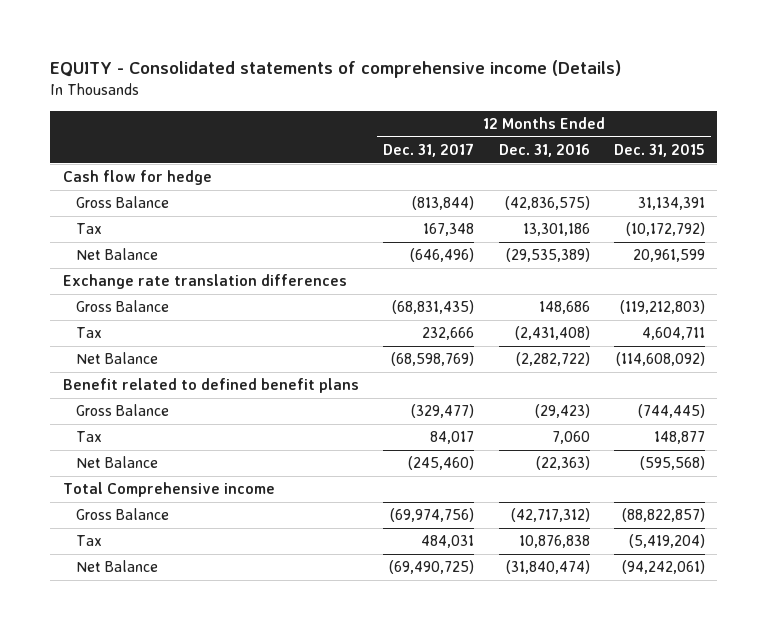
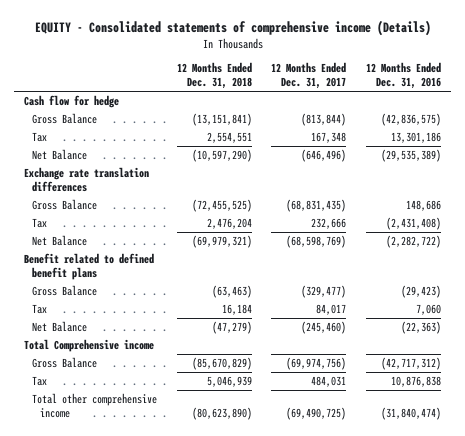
- | 12 Months Ended Dec. 31, 2017 | 12 Months Ended Dec. 31, 2016 | 12 Months Ended Dec. 31, 2015
+ | 12 Months Ended Dec. 31, 2018 | 12 Months Ended Dec. 31, 2017 | 12 Months Ended Dec. 31, 2016
- Net Balance | (69,490,725) | (31,840,474) | (94,242,061)
+ Total other comprehensive income | (80,623,890) | (69,490,725) | (31,840,474)

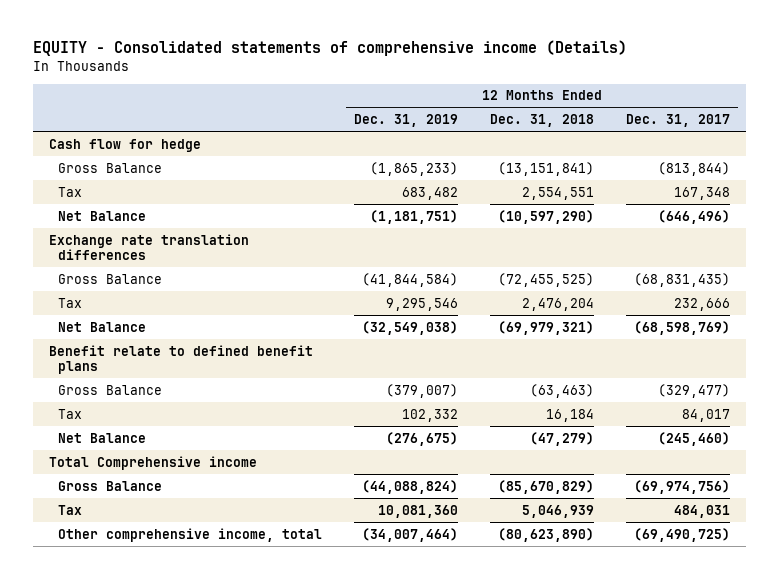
- | 12 Months Ended Dec. 31, 2018 | 12 Months Ended Dec. 31, 2017 | 12 Months Ended Dec. 31, 2016
+ | 12 Months Ended Dec. 31, 2019 | 12 Months Ended Dec. 31, 2018 | 12 Months Ended Dec. 31, 2017
- Benefit related to defined benefit plans
+ Benefit relate to defined benefit plans
- Total other comprehensive income | (80,623,890) | (69,490,725) | (31,840,474)
+ Other comprehensive income, total | (34,007,464) | (80,623,890) | (69,490,725)

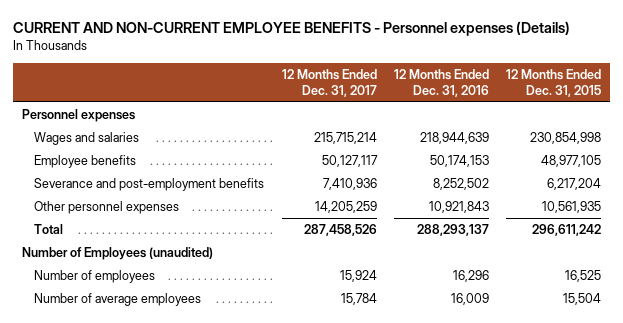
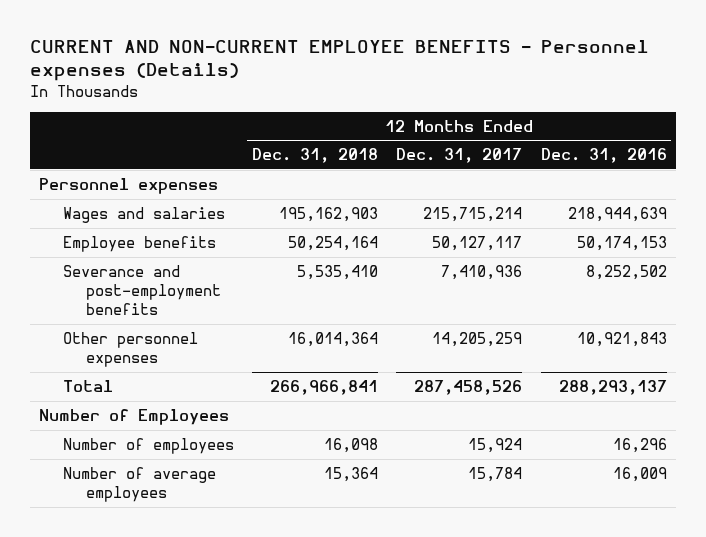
- | 12 Months Ended Dec. 31, 2017 | 12 Months Ended Dec. 31, 2016 | 12 Months Ended Dec. 31, 2015
+ | 12 Months Ended Dec. 31, 2018 | 12 Months Ended Dec. 31, 2017 | 12 Months Ended Dec. 31, 2016
- Number of Employees (unaudited)
+ Number of Employees

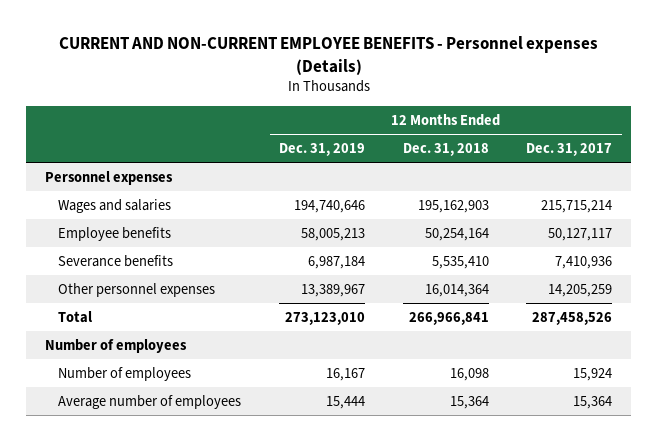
- | 12 Months Ended Dec. 31, 2018 | 12 Months Ended Dec. 31, 2017 | 12 Months Ended Dec. 31, 2016
+ | 12 Months Ended Dec. 31, 2019 | 12 Months Ended Dec. 31, 2018 | 12 Months Ended Dec. 31, 2017
- Severance and post-employment benefits | 5,535,410 | 7,410,936 | 8,252,502
+ Severance benefits | 6,987,184 | 5,535,410 | 7,410,936
- Number of Employees
+ Number of employees
- Number of average employees | 15,364 | 15,784 | 16,009
+ Average number of employees | 15,444 | 15,364 | 15,364

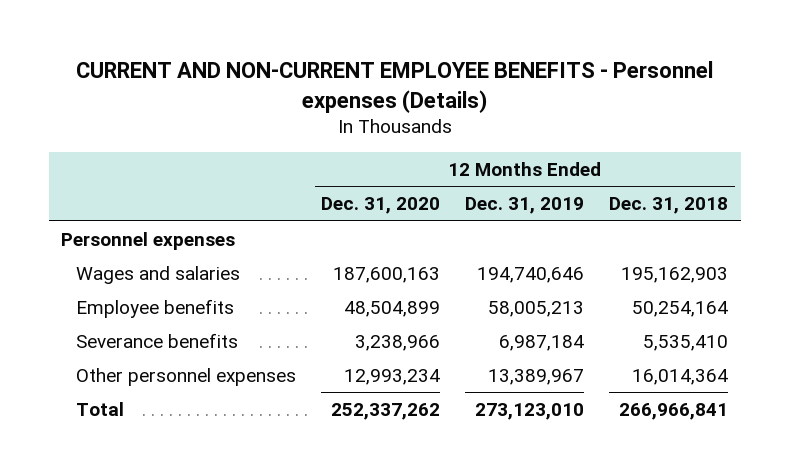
- | 12 Months Ended Dec. 31, 2019 | 12 Months Ended Dec. 31, 2018 | 12 Months Ended Dec. 31, 2017
+ | 12 Months Ended Dec. 31, 2020 | 12 Months Ended Dec. 31, 2019 | 12 Months Ended Dec. 31, 2018
- Number of employees
- Number of employees | 16,167 | 16,098 | 15,924
- Average number of employees | 15,444 | 15,364 | 15,364

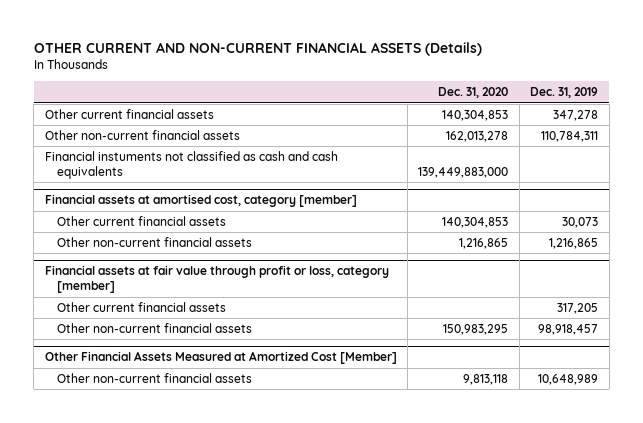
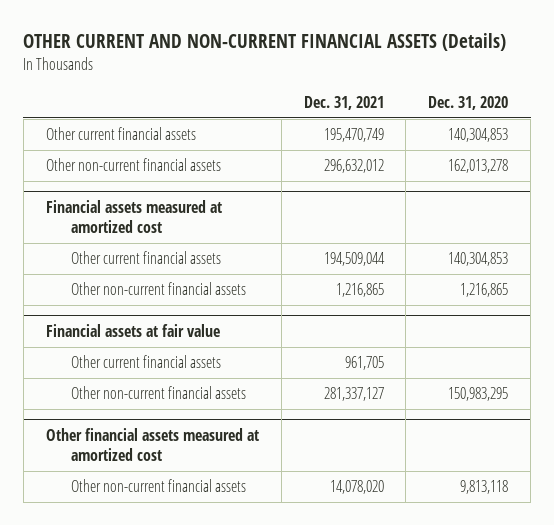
- | Dec. 31, 2020 | Dec. 31, 2019
+ | Dec. 31, 2021 | Dec. 31, 2020
- Financial instuments not classified as cash and cash equivalents | 139,449,883,000 |
- Financial assets at amortised cost, category [member]
+ Financial assets measured at amortized cost
- Financial assets at fair value through profit or loss, category [member]
+ Financial assets at fair value
- Other Financial Assets Measured at Amortized Cost [Member]
+ Other financial assets measured at amortized cost

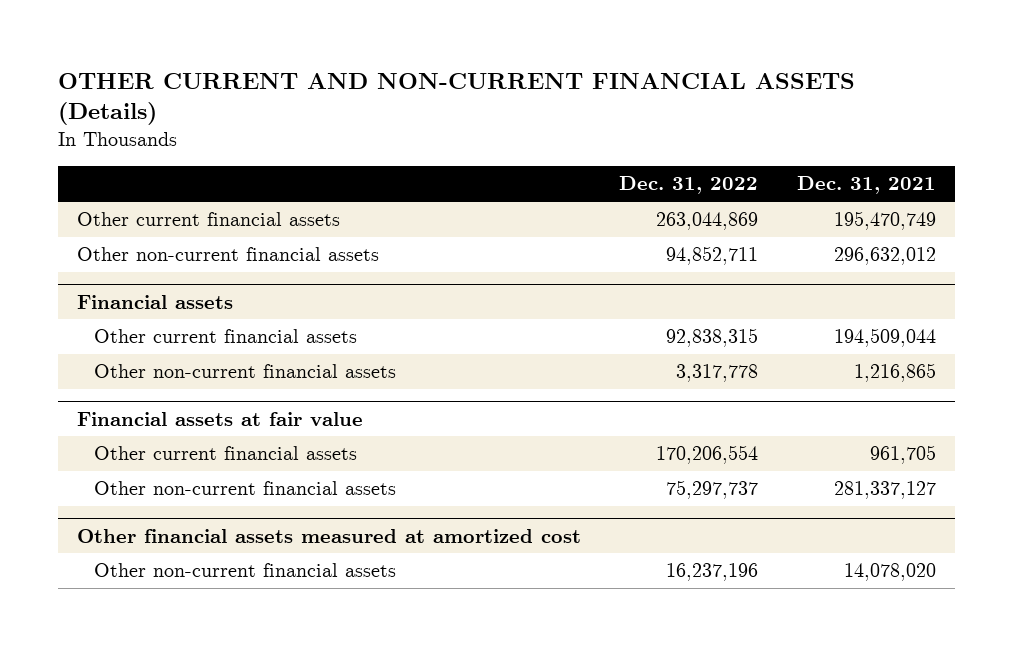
- | Dec. 31, 2021 | Dec. 31, 2020
+ | Dec. 31, 2022 | Dec. 31, 2021
- Financial assets measured at amortized cost
+ Financial assets

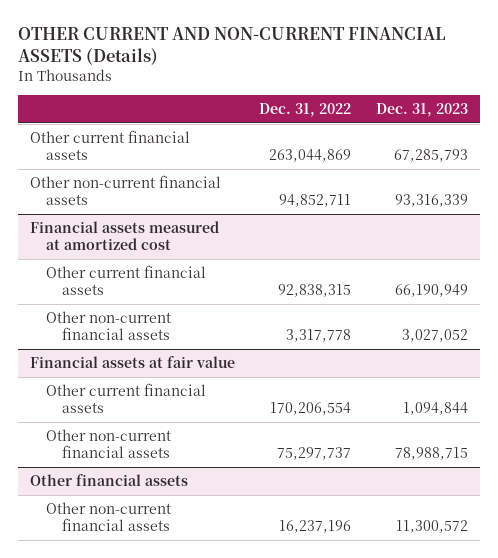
- | Dec. 31, 2022 | Dec. 31, 2021
+ | Dec. 31, 2022 | Dec. 31, 2023
- Financial assets
+ Financial assets measured at amortized cost
- Other financial assets measured at amortized cost
+ Other financial assets

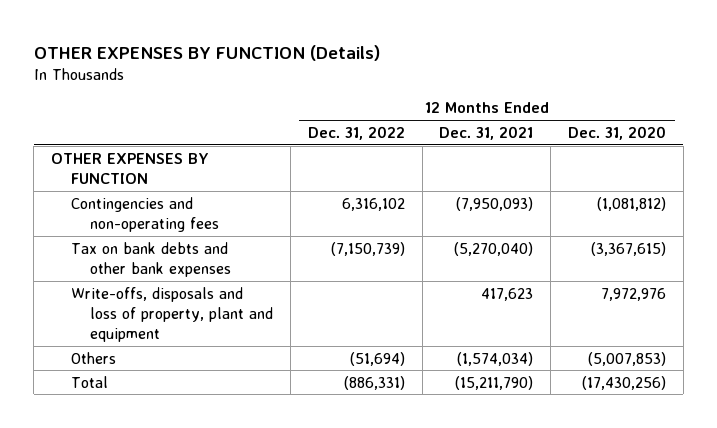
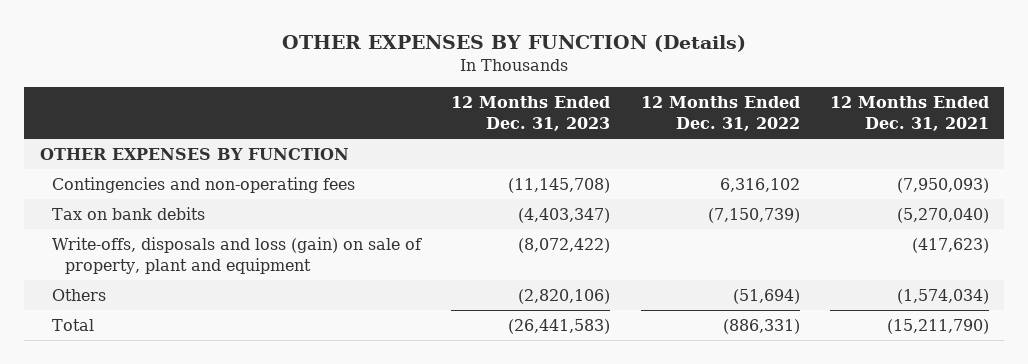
- | 12 Months Ended Dec. 31, 2022 | 12 Months Ended Dec. 31, 2021 | 12 Months Ended Dec. 31, 2020
+ | 12 Months Ended Dec. 31, 2023 | 12 Months Ended Dec. 31, 2022 | 12 Months Ended Dec. 31, 2021
- Tax on bank debts and other bank expenses | (7,150,739) | (5,270,040) | (3,367,615)
- Write-offs, disposals and loss of property, plant and equipment | | 417,623 | 7,972,976
+ Tax on bank debits | (4,403,347) | (7,150,739) | (5,270,040)
+ Write-offs, disposals and loss (gain) on sale of property, plant and equipment | (8,072,422) | | (417,623)

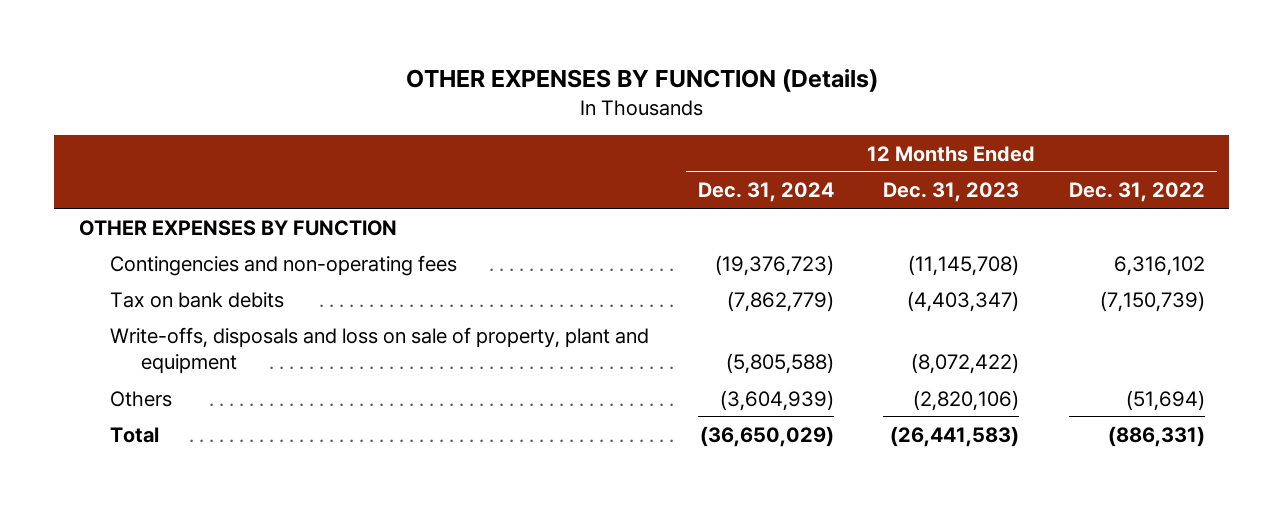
- | 12 Months Ended Dec. 31, 2023 | 12 Months Ended Dec. 31, 2022 | 12 Months Ended Dec. 31, 2021
+ | 12 Months Ended Dec. 31, 2024 | 12 Months Ended Dec. 31, 2023 | 12 Months Ended Dec. 31, 2022
- Write-offs, disposals and loss (gain) on sale of property, plant and equipment | (8,072,422) | | (417,623)
+ Write-offs, disposals and loss on sale of property, plant and equipment | (5,805,588) | (8,072,422) |

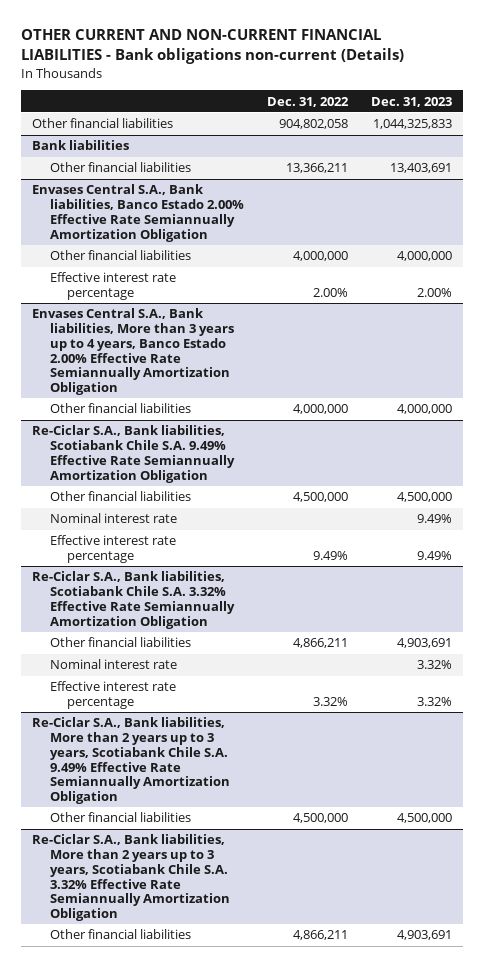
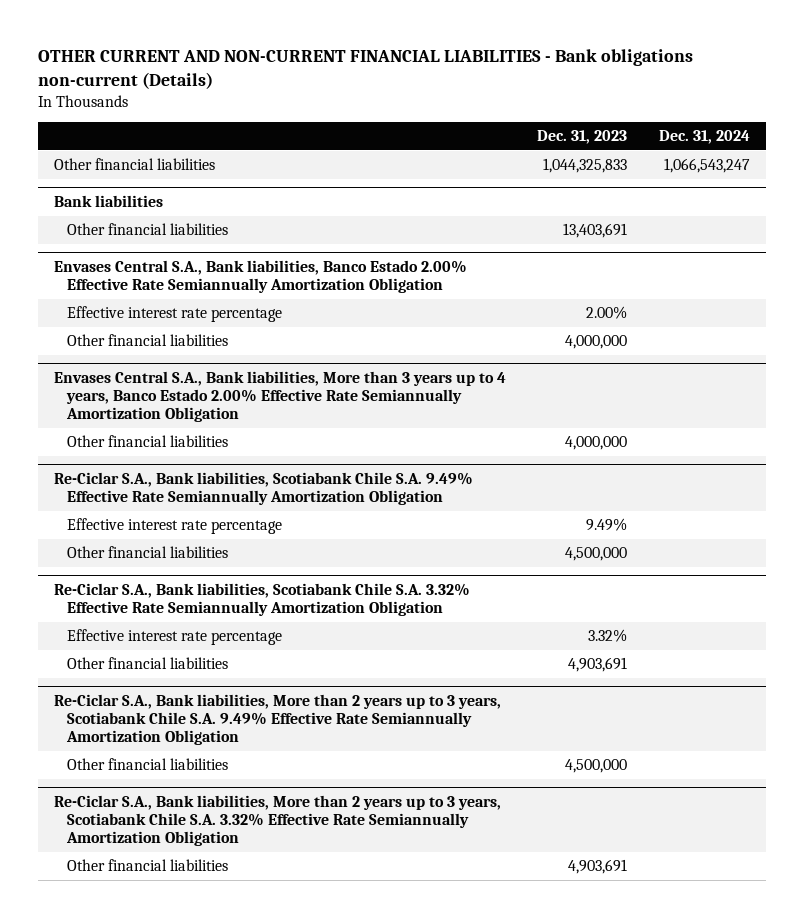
- | Dec. 31, 2022 | Dec. 31, 2023
+ | Dec. 31, 2023 | Dec. 31, 2024
@ Envases Central S.A., Bank liabilities, Banco Estado 2.00% Effective Rate Semiannually Amortization Obligation
moved down: Other financial liabilities | 4,000,000 |
@ Re-Ciclar S.A., Bank liabilities, Scotiabank Chile S.A. 9.49% Effective Rate Semiannually Amortization Obligation
- Nominal interest rate | | 9.49%
moved down: Other financial liabilities | 4,500,000 |
@ Re-Ciclar S.A., Bank liabilities, Scotiabank Chile S.A. 3.32% Effective Rate Semiannually Amortization Obligation
- Nominal interest rate | | 3.32%
moved down: Other financial liabilities | 4,903,691 |

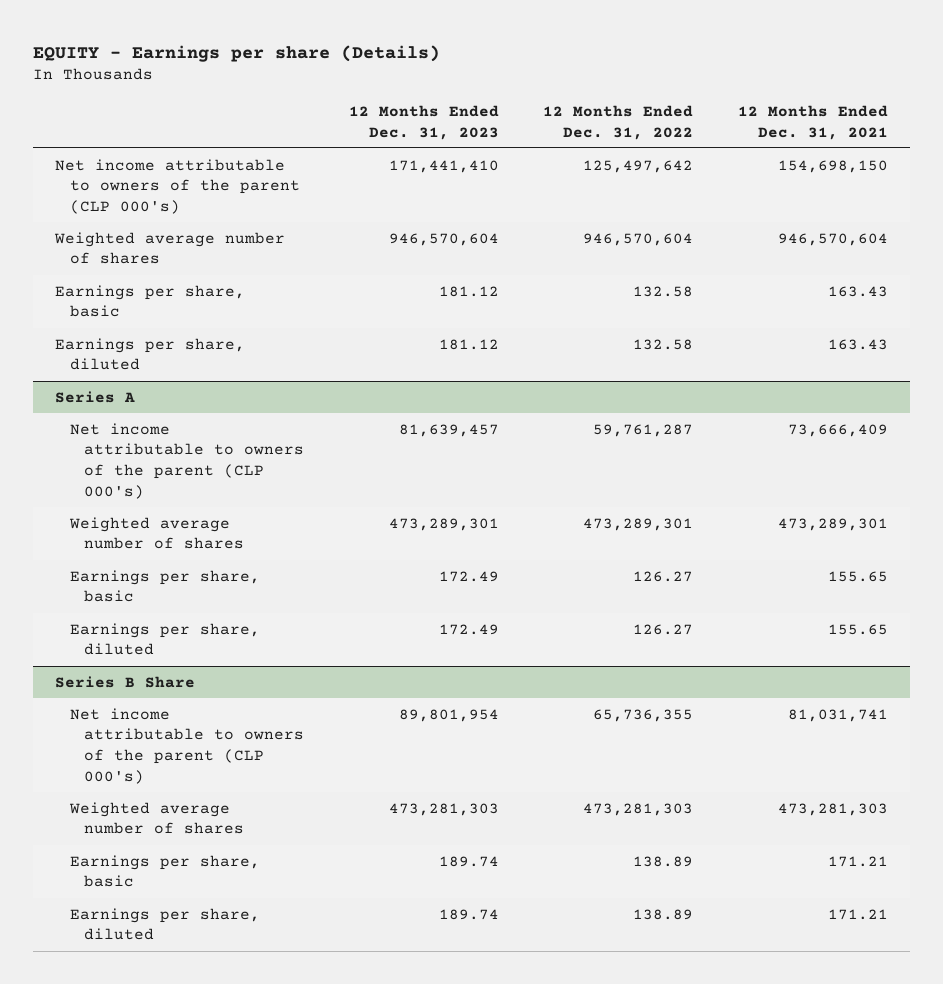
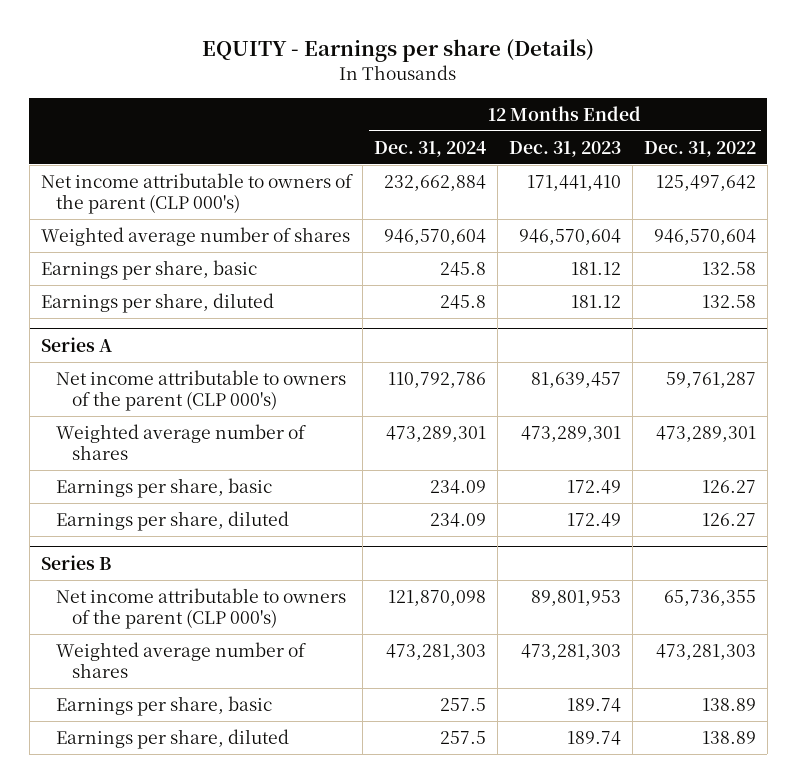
- | 12 Months Ended Dec. 31, 2023 | 12 Months Ended Dec. 31, 2022 | 12 Months Ended Dec. 31, 2021
+ | 12 Months Ended Dec. 31, 2024 | 12 Months Ended Dec. 31, 2023 | 12 Months Ended Dec. 31, 2022
- Series B Share
- Net income attributable to owners of the parent (CLP 000's) | 89,801,954 | 65,736,355 | 81,031,741
+ Series B
+ Net income attributable to owners of the parent (CLP 000's) | 121,870,098 | 89,801,953 | 65,736,355

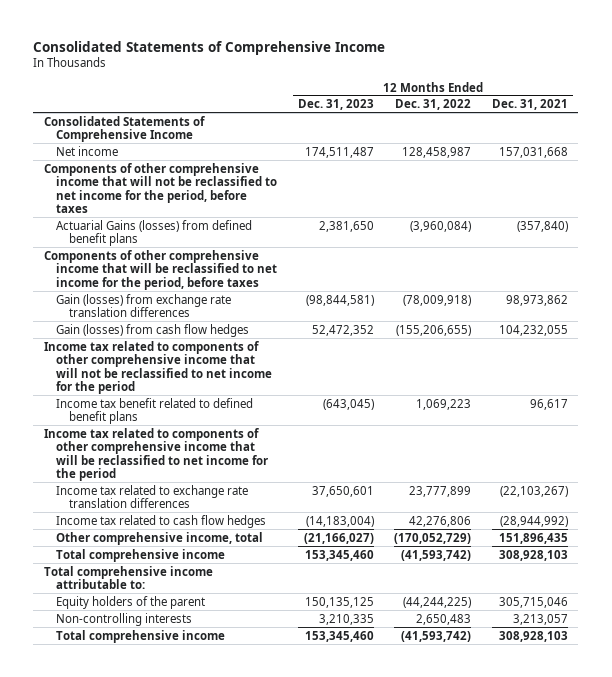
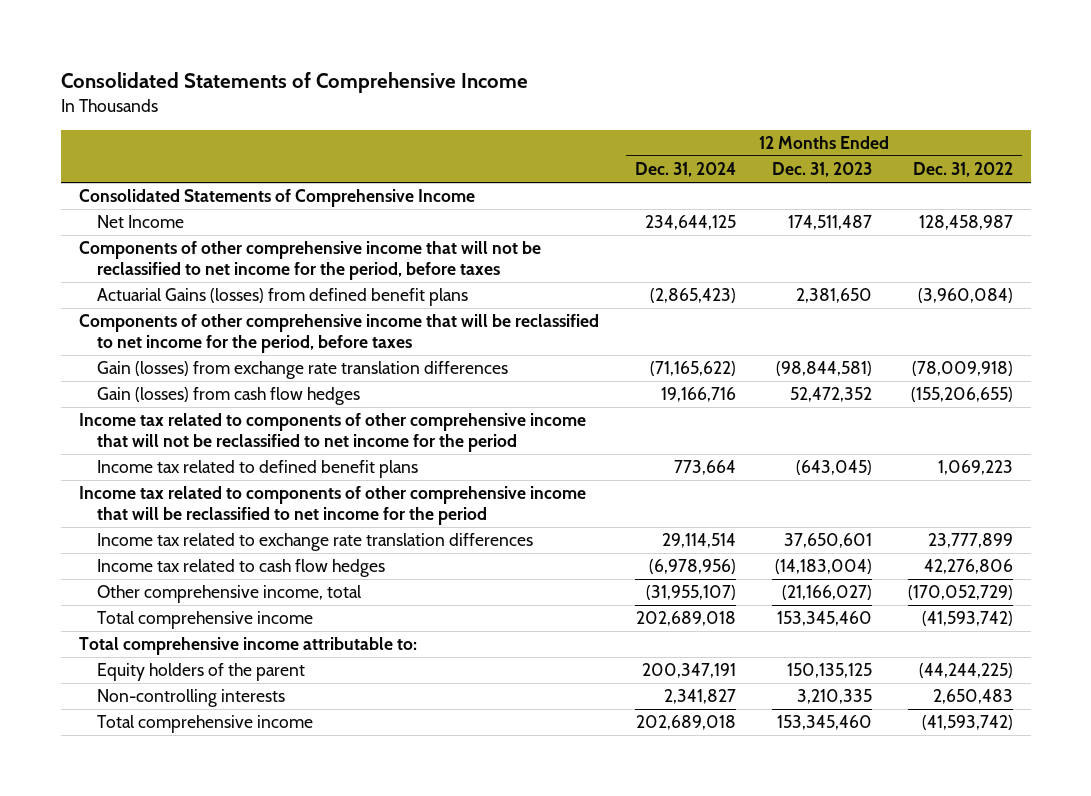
- | 12 Months Ended Dec. 31, 2023 | 12 Months Ended Dec. 31, 2022 | 12 Months Ended Dec. 31, 2021
+ | 12 Months Ended Dec. 31, 2024 | 12 Months Ended Dec. 31, 2023 | 12 Months Ended Dec. 31, 2022
- Net income | 174,511,487 | 128,458,987 | 157,031,668
+ Net Income | 234,644,125 | 174,511,487 | 128,458,987
- Income tax benefit related to defined benefit plans | (643,045) | 1,069,223 | 96,617
+ Income tax related to defined benefit plans | 773,664 | (643,045) | 1,069,223

